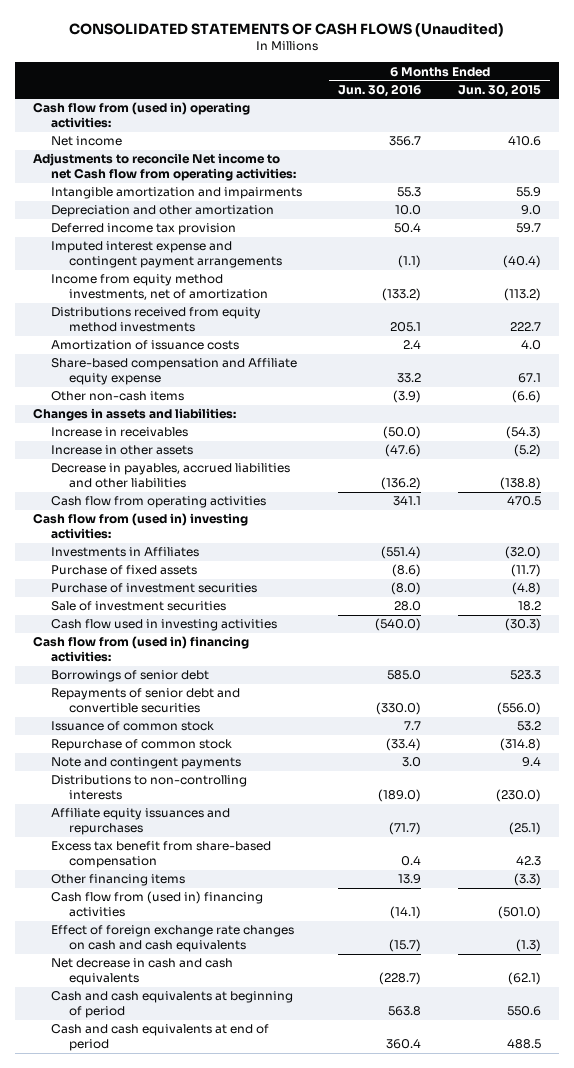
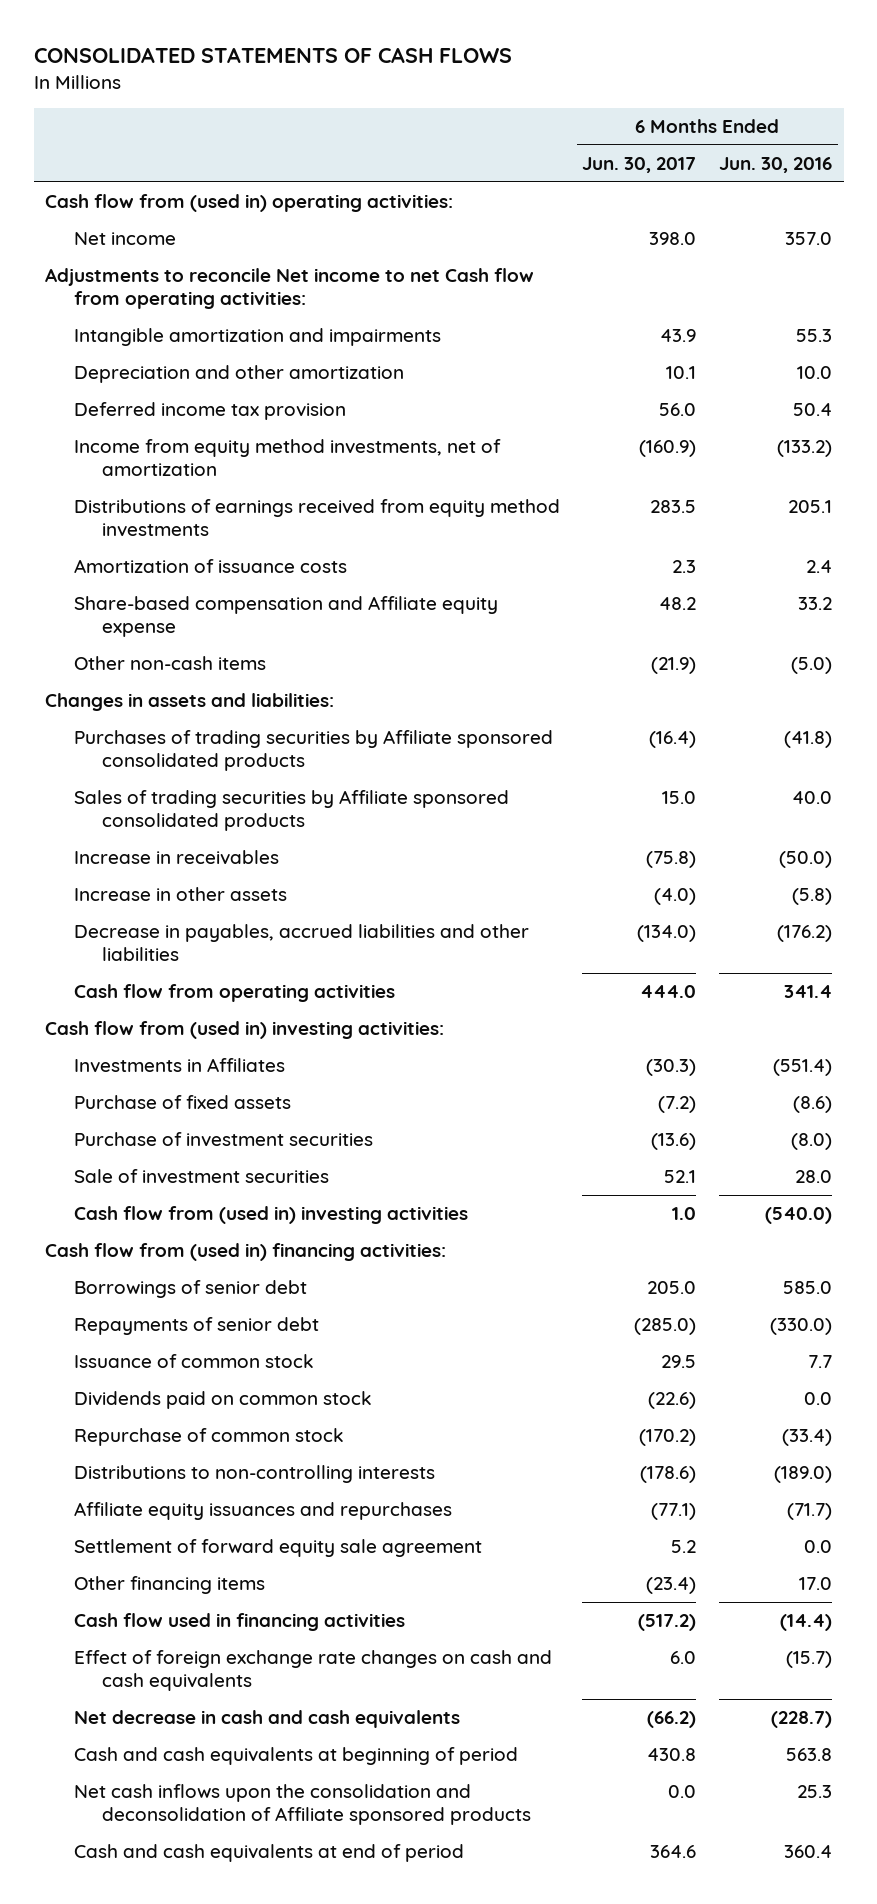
- CONSOLIDATED STATEMENTS OF CASH FLOWS (Unaudited)
+ CONSOLIDATED STATEMENTS OF CASH FLOWS
- | 6 Months Ended Jun. 30, 2016 | 6 Months Ended Jun. 30, 2015
+ | 6 Months Ended Jun. 30, 2017 | 6 Months Ended Jun. 30, 2016
- Net income | 356.7 | 410.6
+ Net income | 398.0 | 357.0
- Imputed interest expense and contingent payment arrangements | (1.1) | (40.4)
- Distributions received from equity method investments | 205.1 | 222.7
+ Distributions of earnings received from equity method investments | 283.5 | 205.1
- Other non-cash items | (3.9) | (6.6)
+ Other non-cash items | (21.9) | (5.0)
+ Purchases of trading securities by Affiliate sponsored consolidated products | (16.4) | (41.8)
+ Sales of trading securities by Affiliate sponsored consolidated products | 15.0 | 40.0
- Increase in other assets | (47.6) | (5.2)
- Decrease in payables, accrued liabilities and other liabilities | (136.2) | (138.8)
- Cash flow from operating activities | 341.1 | 470.5
+ Increase in other assets | (4.0) | (5.8)
+ Decrease in payables, accrued liabilities and other liabilities | (134.0) | (176.2)
+ Cash flow from operating activities | 444.0 | 341.4
- Cash flow used in investing activities | (540.0) | (30.3)
+ Cash flow from (used in) investing activities | 1.0 | (540.0)
- Repayments of senior debt and convertible securities | (330.0) | (556.0)
+ Repayments of senior debt | (285.0) | (330.0)
+ Dividends paid on common stock | (22.6) | 0.0
- Note and contingent payments | 3.0 | 9.4
- Excess tax benefit from share-based compensation | 0.4 | 42.3
- Other financing items | 13.9 | (3.3)
- Cash flow from (used in) financing activities | (14.1) | (501.0)
+ Settlement of forward equity sale agreement | 5.2 | 0.0
+ Other financing items | (23.4) | 17.0
+ Cash flow used in financing activities | (517.2) | (14.4)
+ Net cash inflows upon the consolidation and deconsolidation of Affiliate sponsored products | 0.0 | 25.3

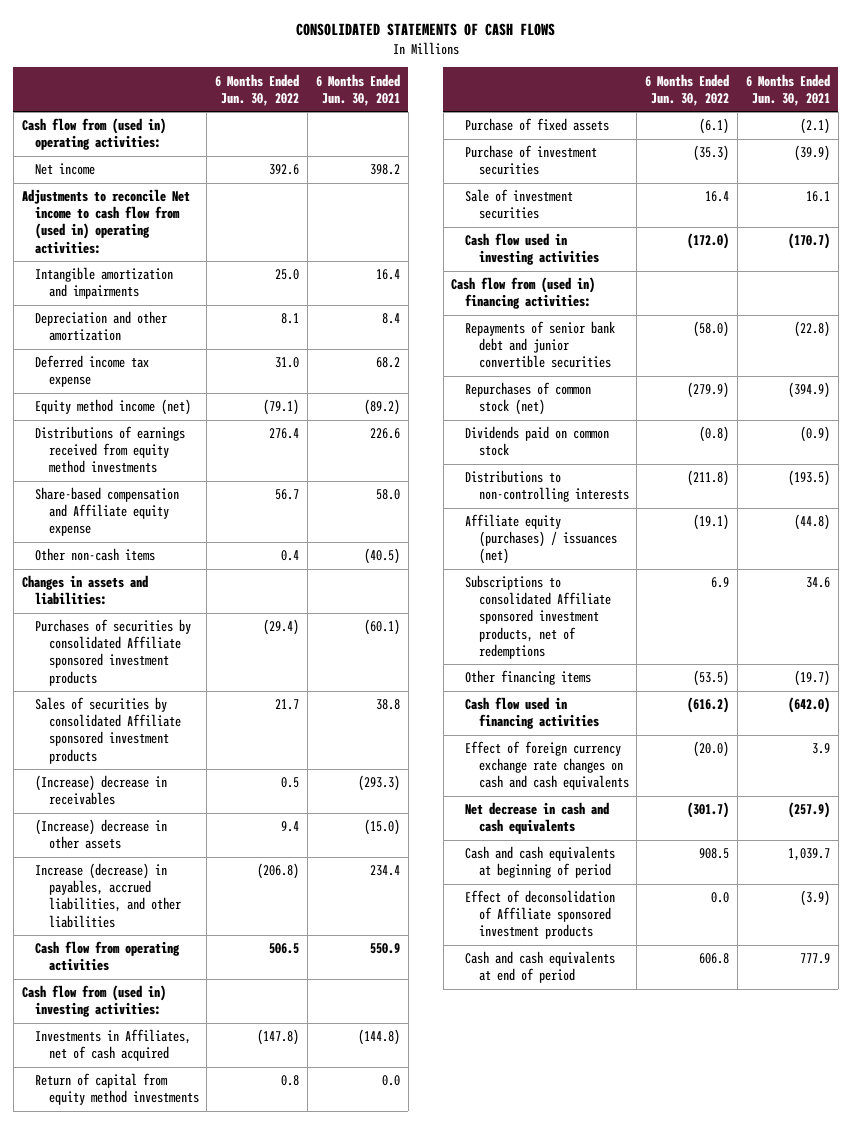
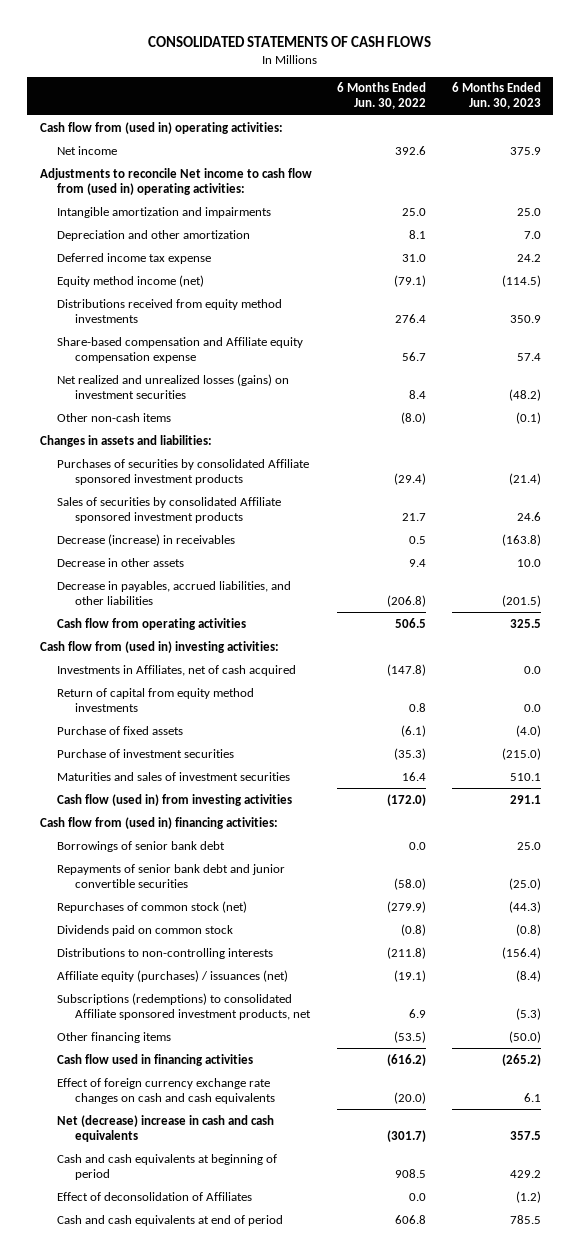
- | 6 Months Ended Jun. 30, 2022 | 6 Months Ended Jun. 30, 2021
+ | 6 Months Ended Jun. 30, 2022 | 6 Months Ended Jun. 30, 2023
- Distributions of earnings received from equity method investments | 276.4 | 226.6
- Share-based compensation and Affiliate equity expense | 56.7 | 58.0
- Other non-cash items | 0.4 | (40.5)
+ Distributions received from equity method investments | 276.4 | 350.9
+ Share-based compensation and Affiliate equity compensation expense | 56.7 | 57.4
+ Net realized and unrealized losses (gains) on investment securities | 8.4 | (48.2)
+ Other non-cash items | (8.0) | (0.1)
- (Increase) decrease in receivables | 0.5 | (293.3)
- (Increase) decrease in other assets | 9.4 | (15.0)
- Increase (decrease) in payables, accrued liabilities, and other liabilities | (206.8) | 234.4
+ Decrease (increase) in receivables | 0.5 | (163.8)
+ Decrease in other assets | 9.4 | 10.0
+ Decrease in payables, accrued liabilities, and other liabilities | (206.8) | (201.5)
- Sale of investment securities | 16.4 | 16.1
- Cash flow used in investing activities | (172.0) | (170.7)
+ Maturities and sales of investment securities | 16.4 | 510.1
+ Cash flow (used in) from investing activities | (172.0) | 291.1
+ Borrowings of senior bank debt | 0.0 | 25.0
- Subscriptions to consolidated Affiliate sponsored investment products, net of redemptions | 6.9 | 34.6
+ Subscriptions (redemptions) to consolidated Affiliate sponsored investment products, net | 6.9 | (5.3)
- Net decrease in cash and cash equivalents | (301.7) | (257.9)
+ Net (decrease) increase in cash and cash equivalents | (301.7) | 357.5
- Effect of deconsolidation of Affiliate sponsored investment products | 0.0 | (3.9)
+ Effect of deconsolidation of Affiliates | 0.0 | (1.2)

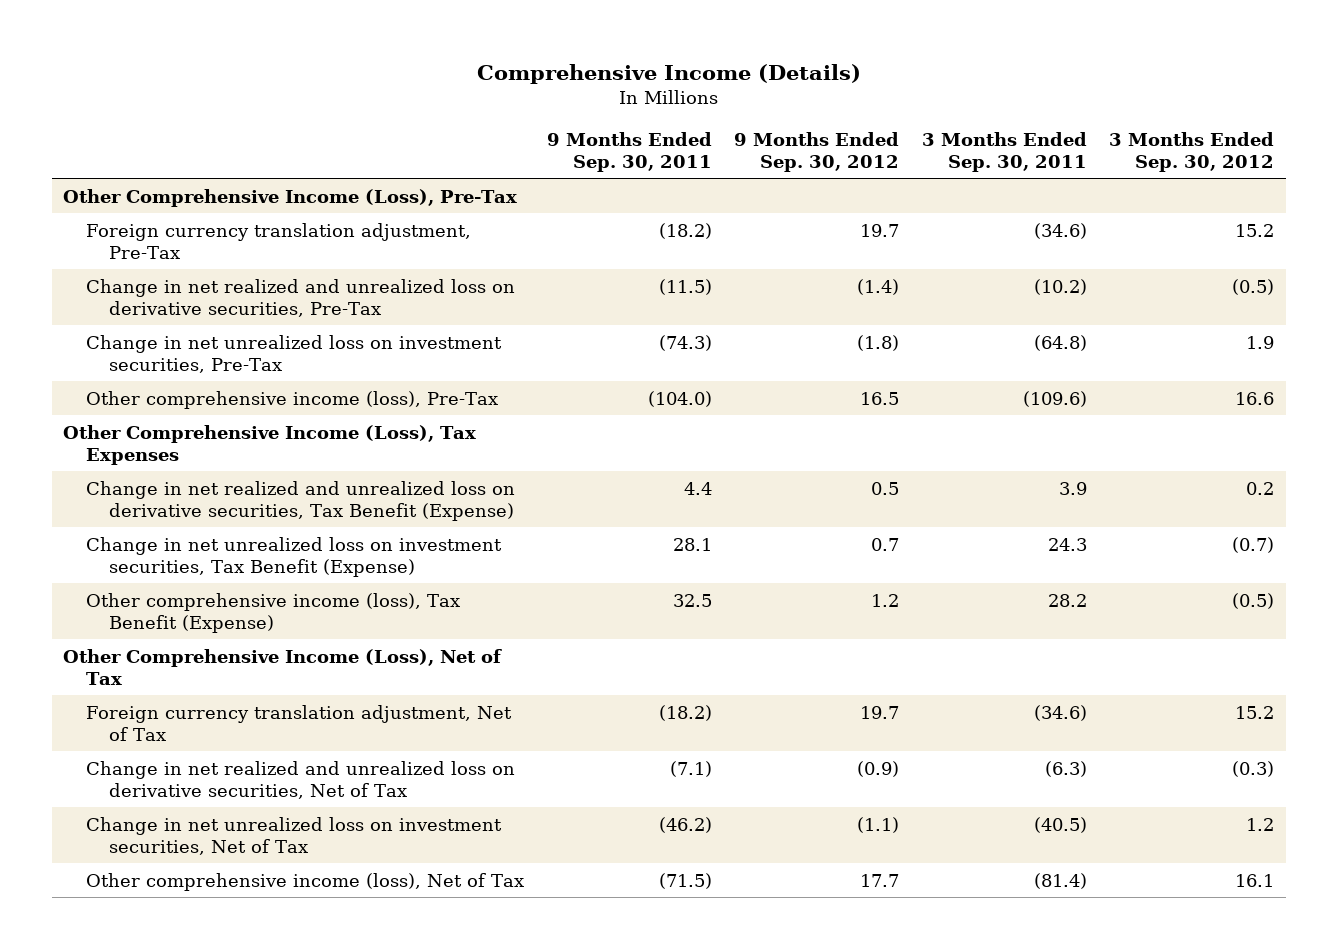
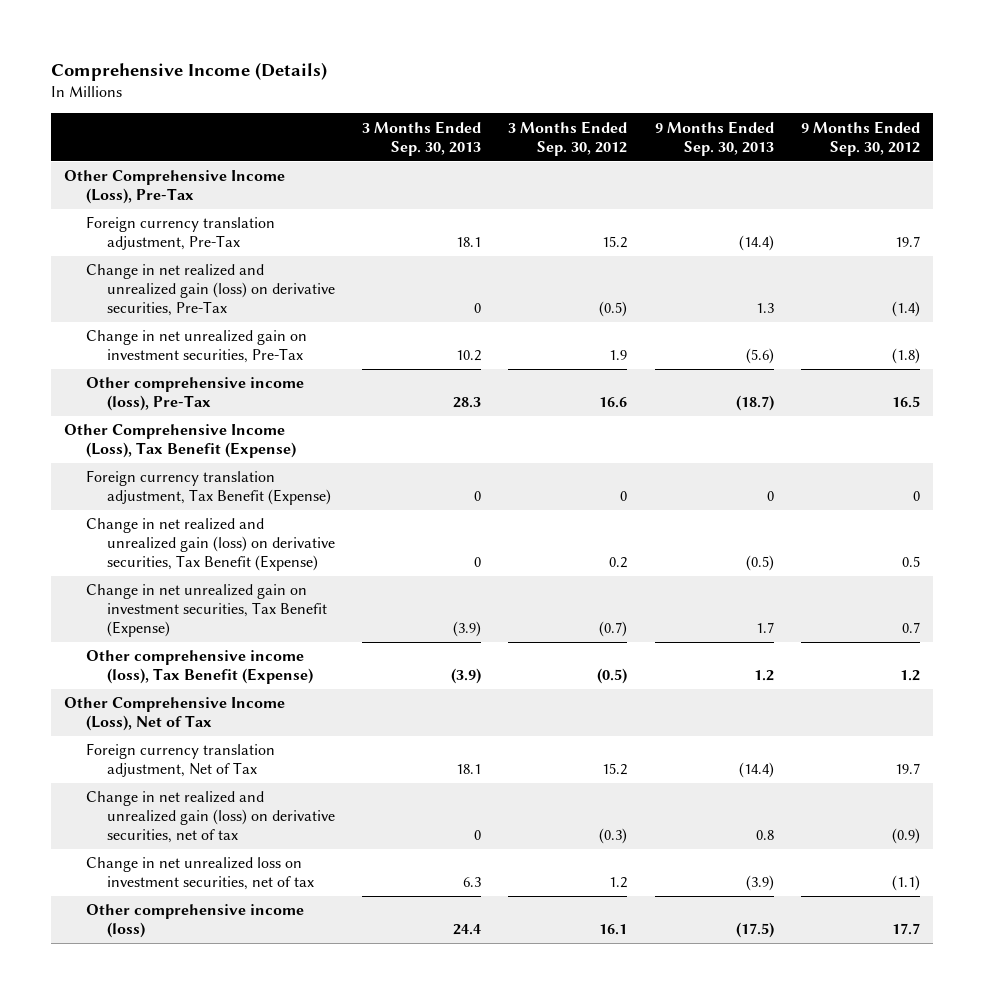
- | 9 Months Ended Sep. 30, 2011 | 9 Months Ended Sep. 30, 2012 | 3 Months Ended Sep. 30, 2011 | 3 Months Ended Sep. 30, 2012
+ | 3 Months Ended Sep. 30, 2013 | 3 Months Ended Sep. 30, 2012 | 9 Months Ended Sep. 30, 2013 | 9 Months Ended Sep. 30, 2012
- Change in net realized and unrealized loss on derivative securities, Pre-Tax | (11.5) | (1.4) | (10.2) | (0.5)
- Change in net unrealized loss on investment securities, Pre-Tax | (74.3) | (1.8) | (64.8) | 1.9
+ Change in net realized and unrealized gain (loss) on derivative securities, Pre-Tax | 0 | (0.5) | 1.3 | (1.4)
+ Change in net unrealized gain on investment securities, Pre-Tax | 10.2 | 1.9 | (5.6) | (1.8)
- Other Comprehensive Income (Loss), Tax Expenses
- Change in net realized and unrealized loss on derivative securities, Tax Benefit (Expense) | 4.4 | 0.5 | 3.9 | 0.2
- Change in net unrealized loss on investment securities, Tax Benefit (Expense) | 28.1 | 0.7 | 24.3 | (0.7)
+ Other Comprehensive Income (Loss), Tax Benefit (Expense)
+ Foreign currency translation adjustment, Tax Benefit (Expense) | 0 | 0 | 0 | 0
+ Change in net realized and unrealized gain (loss) on derivative securities, Tax Benefit (Expense) | 0 | 0.2 | (0.5) | 0.5
+ Change in net unrealized gain on investment securities, Tax Benefit (Expense) | (3.9) | (0.7) | 1.7 | 0.7
- Change in net realized and unrealized loss on derivative securities, Net of Tax | (7.1) | (0.9) | (6.3) | (0.3)
- Change in net unrealized loss on investment securities, Net of Tax | (46.2) | (1.1) | (40.5) | 1.2
- Other comprehensive income (loss), Net of Tax | (71.5) | 17.7 | (81.4) | 16.1
+ Change in net realized and unrealized gain (loss) on derivative securities, net of tax | 0 | (0.3) | 0.8 | (0.9)
+ Change in net unrealized loss on investment securities, net of tax | 6.3 | 1.2 | (3.9) | (1.1)
+ Other comprehensive income (loss) | 24.4 | 16.1 | (17.5) | 17.7

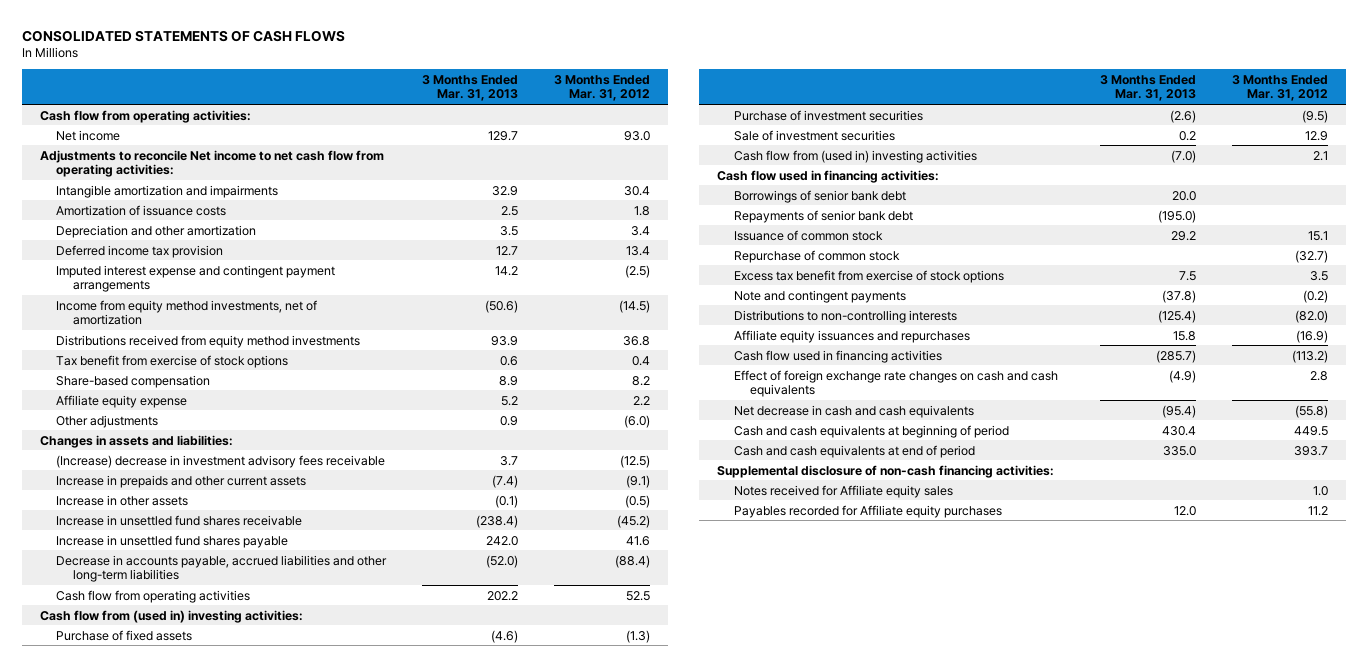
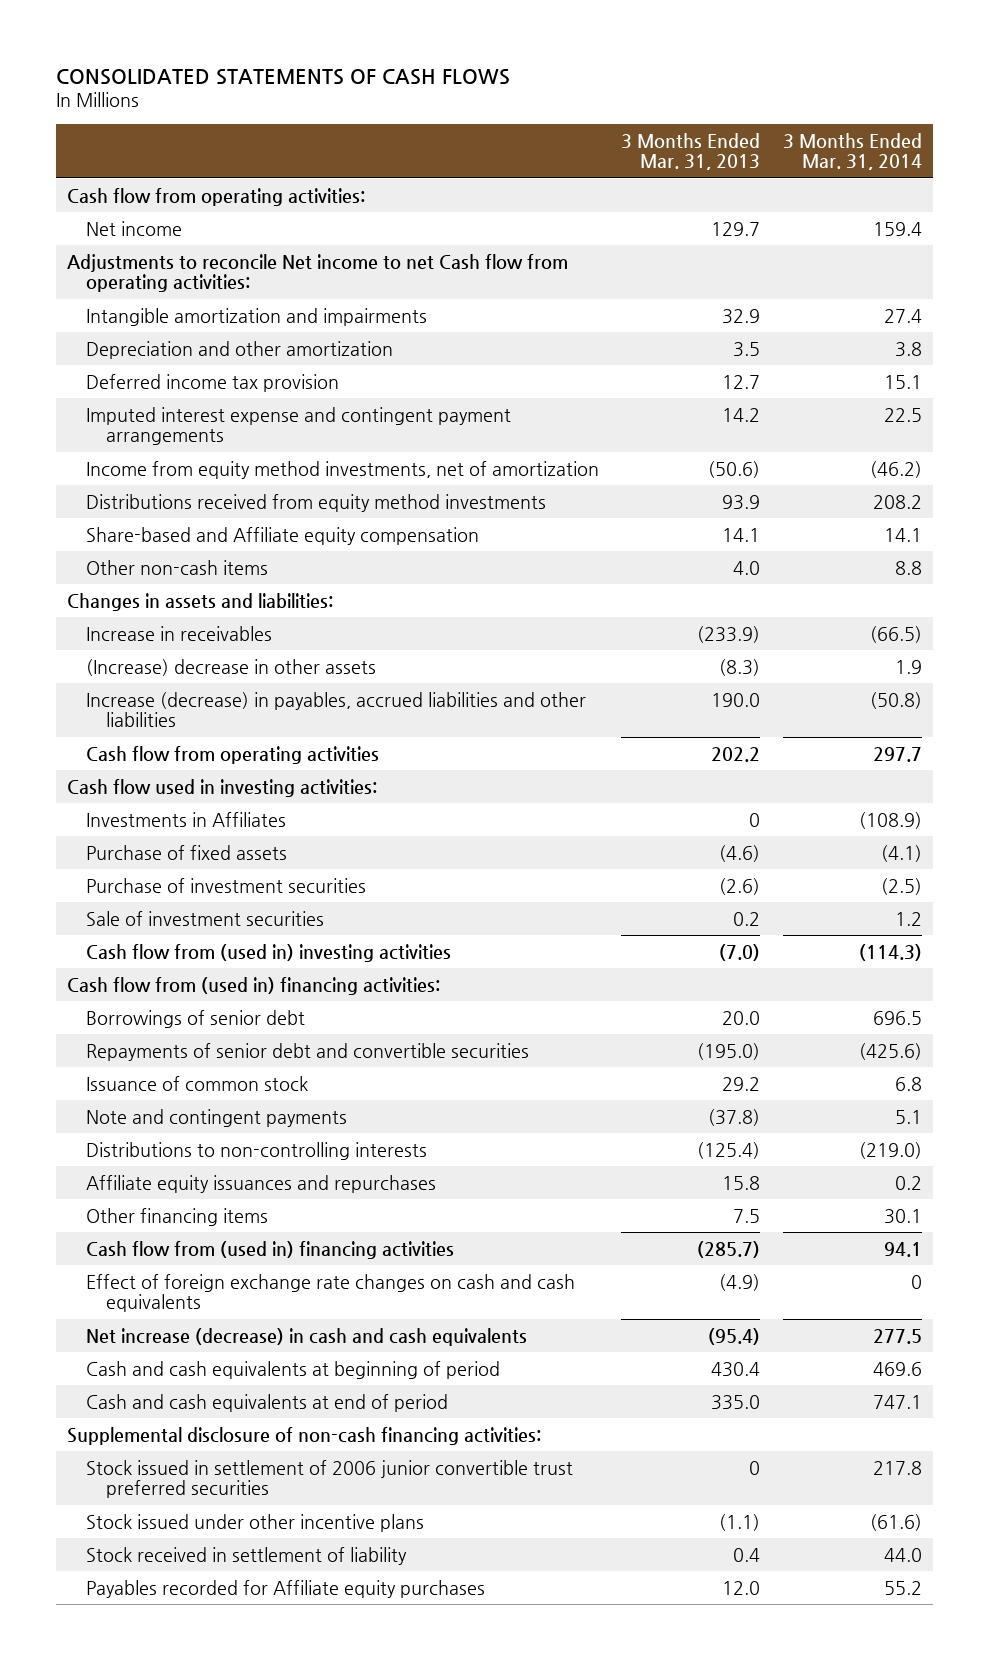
- | 3 Months Ended Mar. 31, 2013 | 3 Months Ended Mar. 31, 2012
+ | 3 Months Ended Mar. 31, 2013 | 3 Months Ended Mar. 31, 2014
- Adjustments to reconcile Net income to net cash flow from operating activities:
+ Adjustments to reconcile Net income to net Cash flow from operating activities:
- Amortization of issuance costs | 2.5 | 1.8
- Tax benefit from exercise of stock options | 0.6 | 0.4
- Share-based compensation | 8.9 | 8.2
- Affiliate equity expense | 5.2 | 2.2
- Other adjustments | 0.9 | (6.0)
+ Share-based and Affiliate equity compensation | 14.1 | 14.1
+ Other non-cash items | 4.0 | 8.8
- (Increase) decrease in investment advisory fees receivable | 3.7 | (12.5)
- Increase in prepaids and other current assets | (7.4) | (9.1)
- Increase in other assets | (0.1) | (0.5)
- Increase in unsettled fund shares receivable | (238.4) | (45.2)
- Increase in unsettled fund shares payable | 242.0 | 41.6
- Decrease in accounts payable, accrued liabilities and other long-term liabilities | (52.0) | (88.4)
+ Increase in receivables | (233.9) | (66.5)
+ (Increase) decrease in other assets | (8.3) | 1.9
+ Increase (decrease) in payables, accrued liabilities and other liabilities | 190.0 | (50.8)
- Cash flow from (used in) investing activities:
+ Cash flow used in investing activities:
+ Investments in Affiliates | 0 | (108.9)
- Cash flow used in financing activities:
- Borrowings of senior bank debt | 20.0 |
- Repayments of senior bank debt | (195.0) |
+ Cash flow from (used in) financing activities:
+ Borrowings of senior debt | 20.0 | 696.5
+ Repayments of senior debt and convertible securities | (195.0) | (425.6)
- Repurchase of common stock | | (32.7)
- Excess tax benefit from exercise of stock options | 7.5 | 3.5
- Cash flow used in financing activities | (285.7) | (113.2)
+ Other financing items | 7.5 | 30.1
+ Cash flow from (used in) financing activities | (285.7) | 94.1
- Net decrease in cash and cash equivalents | (95.4) | (55.8)
+ Net increase (decrease) in cash and cash equivalents | (95.4) | 277.5
- Notes received for Affiliate equity sales | | 1.0
+ Stock issued in settlement of 2006 junior convertible trust preferred securities | 0 | 217.8
+ Stock issued under other incentive plans | (1.1) | (61.6)
+ Stock received in settlement of liability | 0.4 | 44.0

